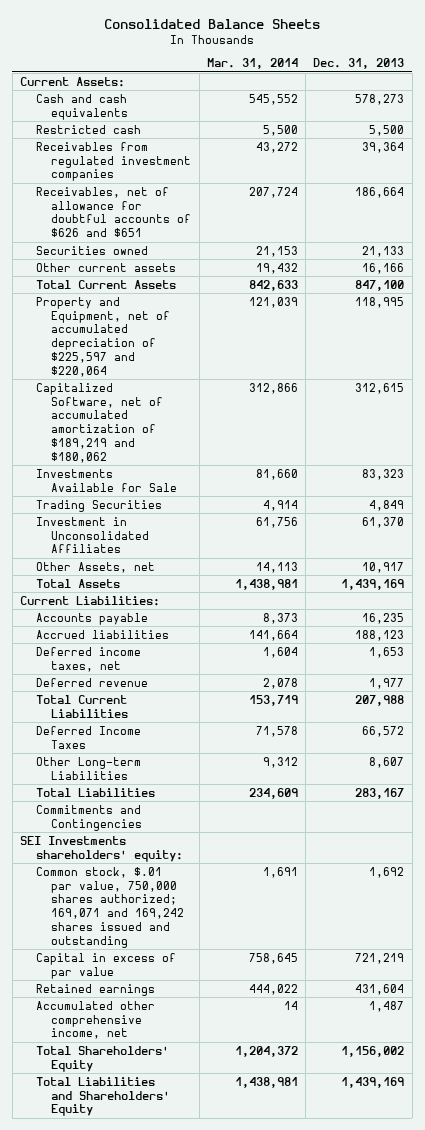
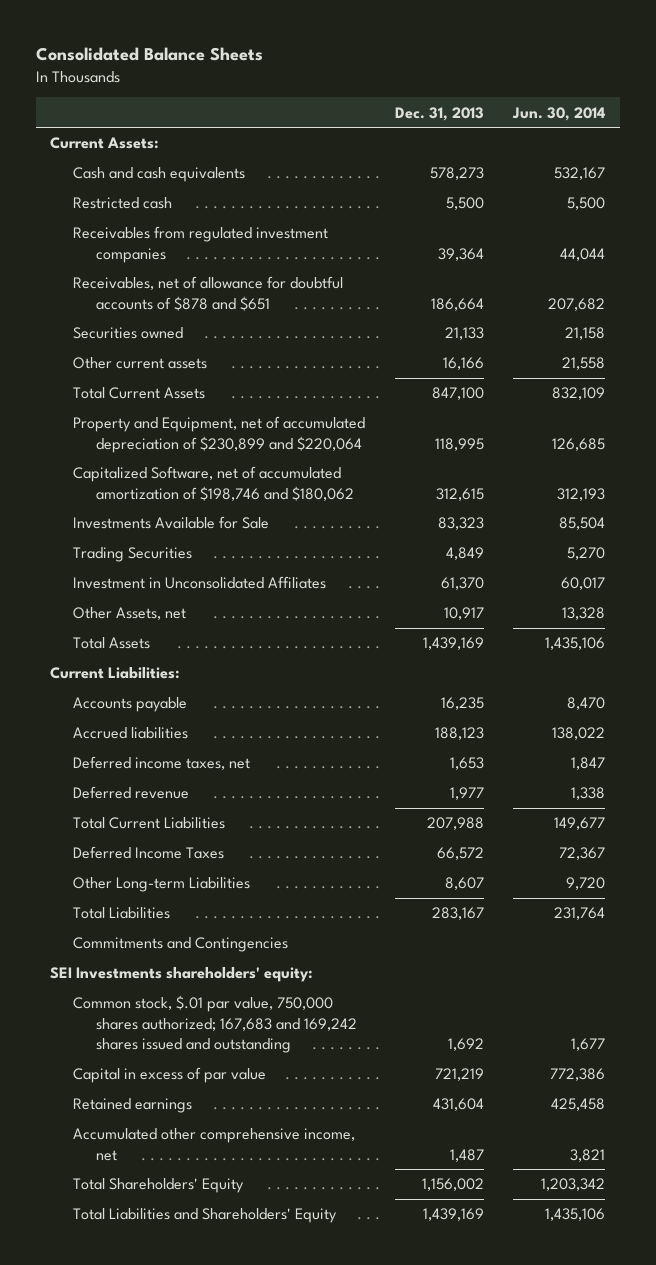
- | Mar. 31, 2014 | Dec. 31, 2013
+ | Dec. 31, 2013 | Jun. 30, 2014
- Receivables, net of allowance for doubtful accounts of $626 and $651 | 207,724 | 186,664
+ Receivables, net of allowance for doubtful accounts of $878 and $651 | 186,664 | 207,682
- Property and Equipment, net of accumulated depreciation of $225,597 and $220,064 | 121,039 | 118,995
- Capitalized Software, net of accumulated amortization of $189,219 and $180,062 | 312,866 | 312,615
+ Property and Equipment, net of accumulated depreciation of $230,899 and $220,064 | 118,995 | 126,685
+ Capitalized Software, net of accumulated amortization of $198,746 and $180,062 | 312,615 | 312,193
- Common stock, $.01 par value, 750,000 shares authorized; 169,071 and 169,242 shares issued and outstanding | 1,691 | 1,692
+ Common stock, $.01 par value, 750,000 shares authorized; 167,683 and 169,242 shares issued and outstanding | 1,692 | 1,677

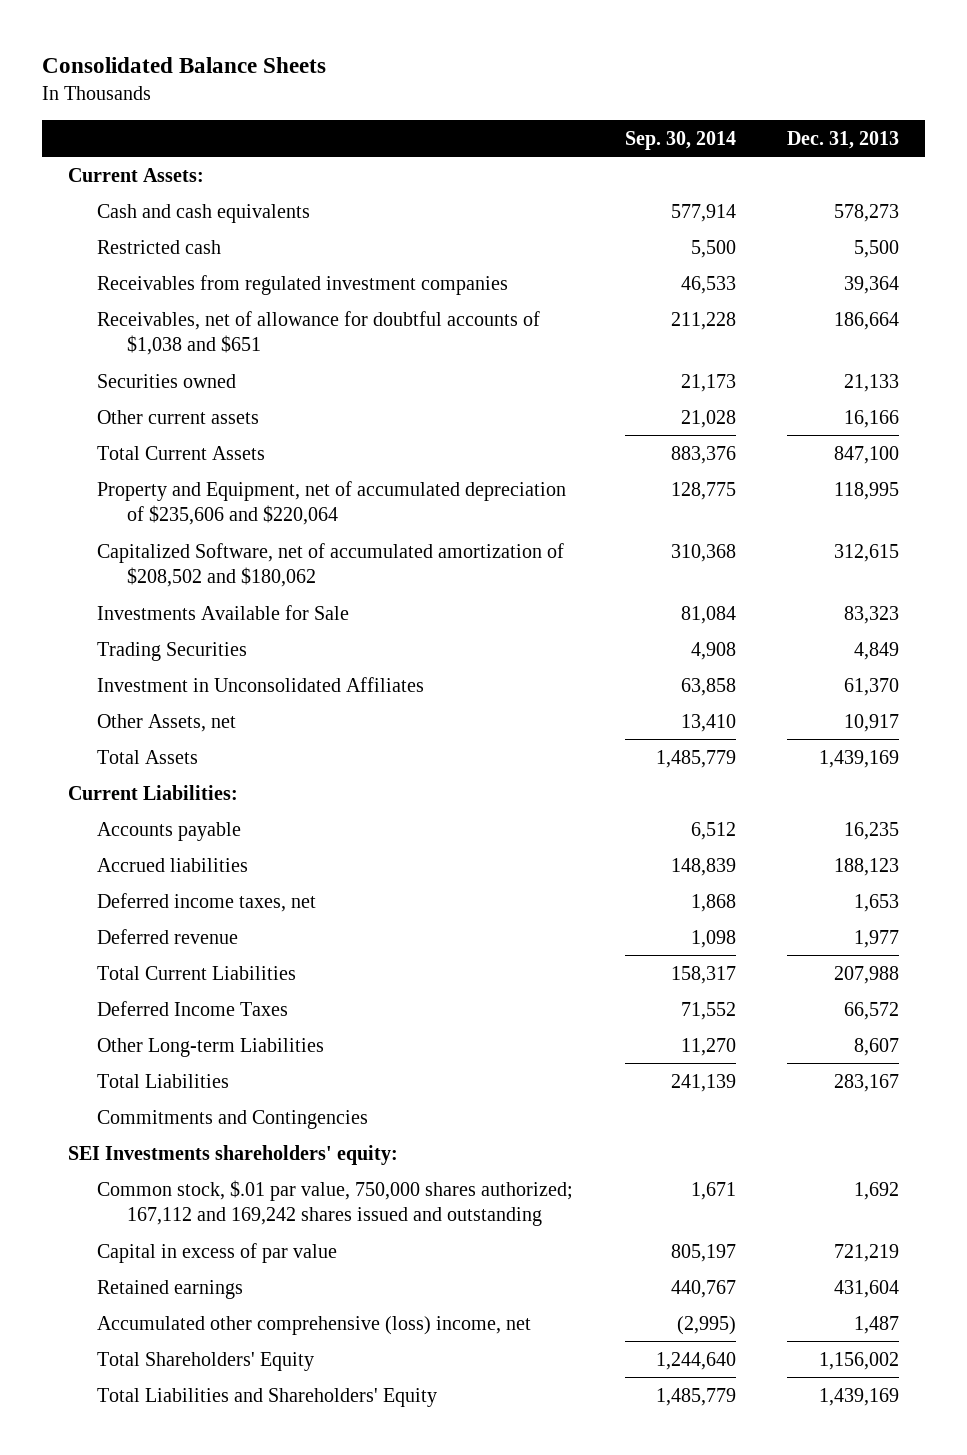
- | Dec. 31, 2013 | Jun. 30, 2014
+ | Sep. 30, 2014 | Dec. 31, 2013
- Receivables, net of allowance for doubtful accounts of $878 and $651 | 186,664 | 207,682
+ Receivables, net of allowance for doubtful accounts of $1,038 and $651 | 211,228 | 186,664
- Property and Equipment, net of accumulated depreciation of $230,899 and $220,064 | 118,995 | 126,685
- Capitalized Software, net of accumulated amortization of $198,746 and $180,062 | 312,615 | 312,193
+ Property and Equipment, net of accumulated depreciation of $235,606 and $220,064 | 128,775 | 118,995
+ Capitalized Software, net of accumulated amortization of $208,502 and $180,062 | 310,368 | 312,615
- Common stock, $.01 par value, 750,000 shares authorized; 167,683 and 169,242 shares issued and outstanding | 1,692 | 1,677
+ Common stock, $.01 par value, 750,000 shares authorized; 167,112 and 169,242 shares issued and outstanding | 1,671 | 1,692
- Accumulated other comprehensive income, net | 1,487 | 3,821
+ Accumulated other comprehensive (loss) income, net | (2,995) | 1,487

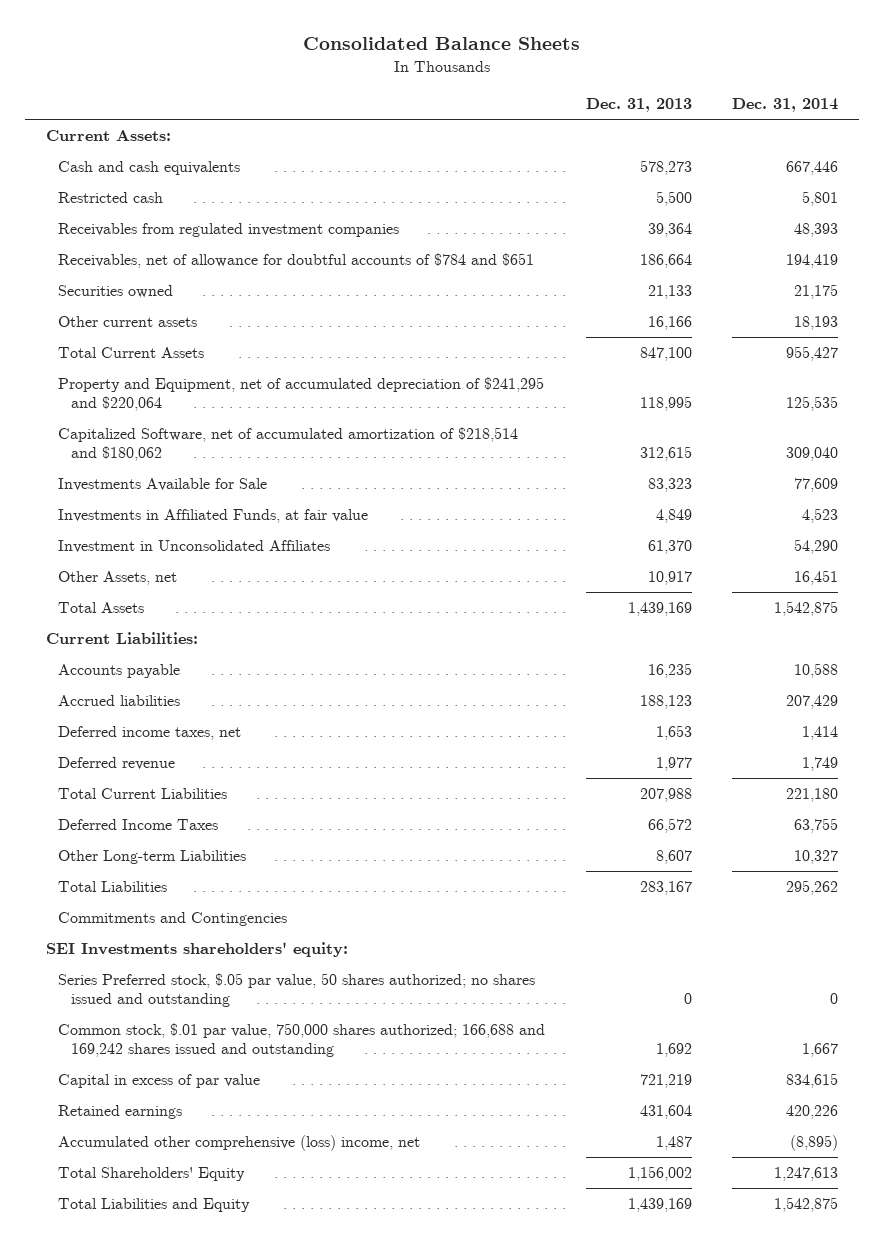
- | Sep. 30, 2014 | Dec. 31, 2013
+ | Dec. 31, 2013 | Dec. 31, 2014
- Receivables, net of allowance for doubtful accounts of $1,038 and $651 | 211,228 | 186,664
+ Receivables, net of allowance for doubtful accounts of $784 and $651 | 186,664 | 194,419
- Property and Equipment, net of accumulated depreciation of $235,606 and $220,064 | 128,775 | 118,995
- Capitalized Software, net of accumulated amortization of $208,502 and $180,062 | 310,368 | 312,615
+ Property and Equipment, net of accumulated depreciation of $241,295 and $220,064 | 118,995 | 125,535
+ Capitalized Software, net of accumulated amortization of $218,514 and $180,062 | 312,615 | 309,040
- Trading Securities | 4,908 | 4,849
+ Investments in Affiliated Funds, at fair value | 4,849 | 4,523
- Common stock, $.01 par value, 750,000 shares authorized; 167,112 and 169,242 shares issued and outstanding | 1,671 | 1,692
+ Series Preferred stock, $.05 par value, 50 shares authorized; no shares issued and outstanding | 0 | 0
+ Common stock, $.01 par value, 750,000 shares authorized; 166,688 and 169,242 shares issued and outstanding | 1,692 | 1,667
- Total Liabilities and Shareholders' Equity | 1,485,779 | 1,439,169
+ Total Liabilities and Equity | 1,439,169 | 1,542,875

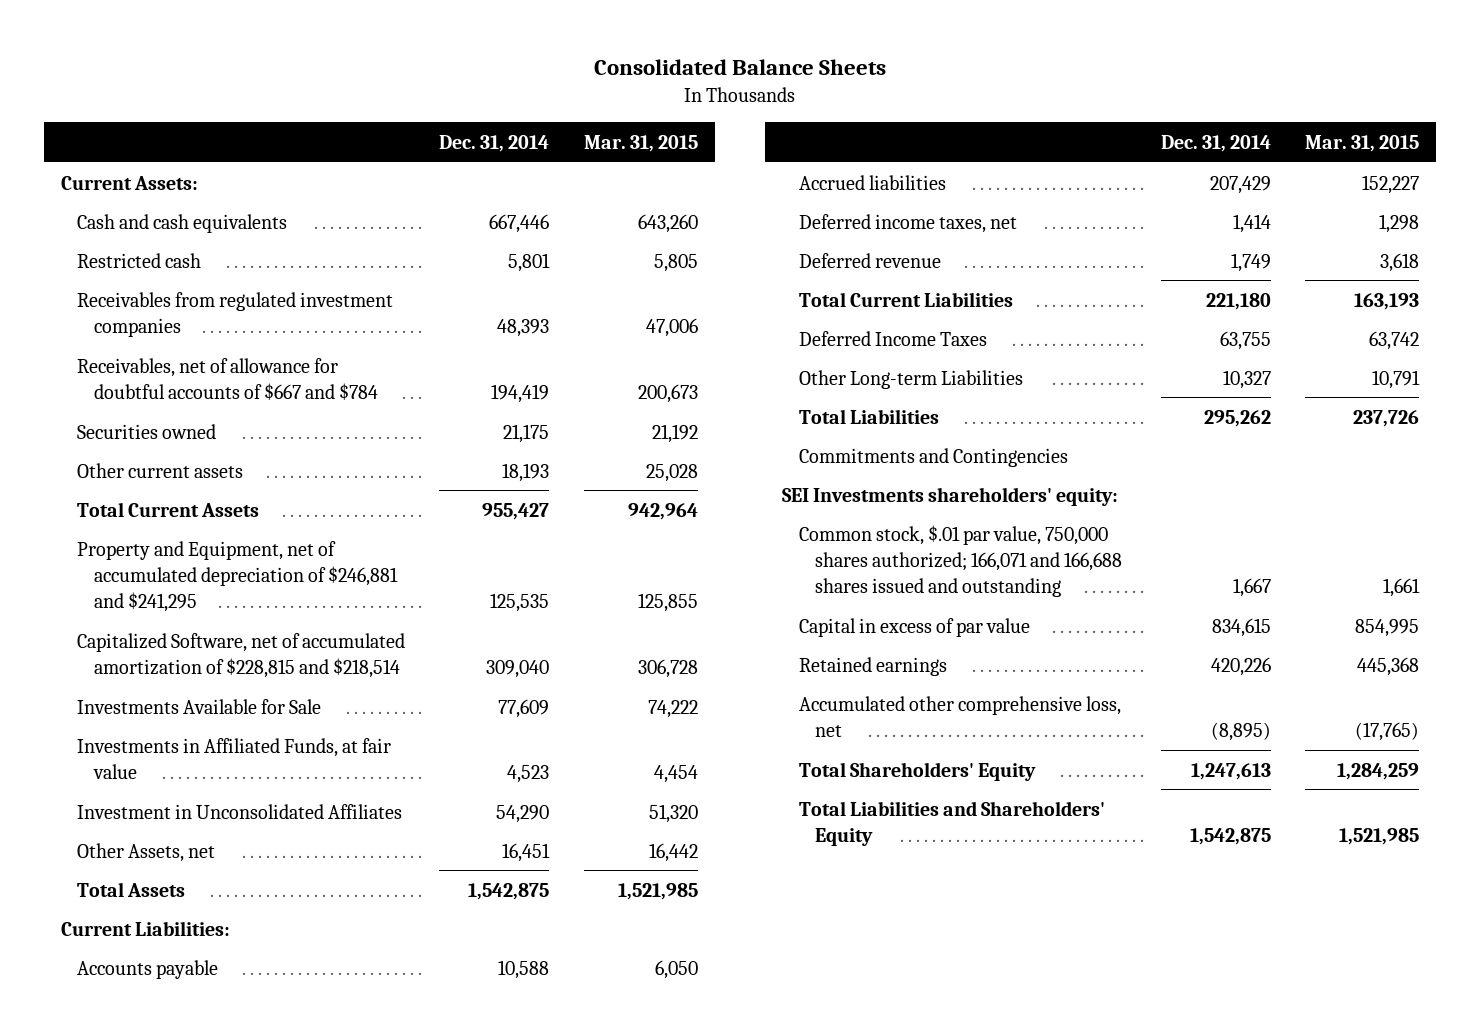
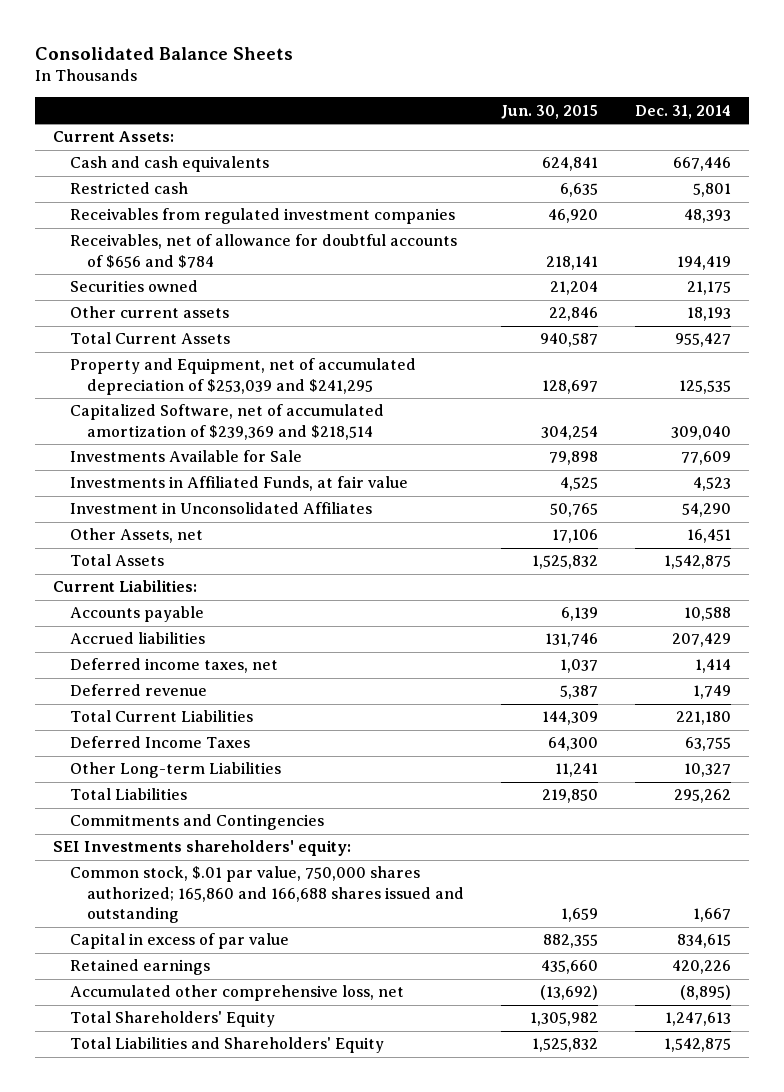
- | Dec. 31, 2014 | Mar. 31, 2015
+ | Jun. 30, 2015 | Dec. 31, 2014
- Receivables, net of allowance for doubtful accounts of $667 and $784 | 194,419 | 200,673
+ Receivables, net of allowance for doubtful accounts of $656 and $784 | 218,141 | 194,419
- Property and Equipment, net of accumulated depreciation of $246,881 and $241,295 | 125,535 | 125,855
- Capitalized Software, net of accumulated amortization of $228,815 and $218,514 | 309,040 | 306,728
+ Property and Equipment, net of accumulated depreciation of $253,039 and $241,295 | 128,697 | 125,535
+ Capitalized Software, net of accumulated amortization of $239,369 and $218,514 | 304,254 | 309,040
- Common stock, $.01 par value, 750,000 shares authorized; 166,071 and 166,688 shares issued and outstanding | 1,667 | 1,661
+ Common stock, $.01 par value, 750,000 shares authorized; 165,860 and 166,688 shares issued and outstanding | 1,659 | 1,667

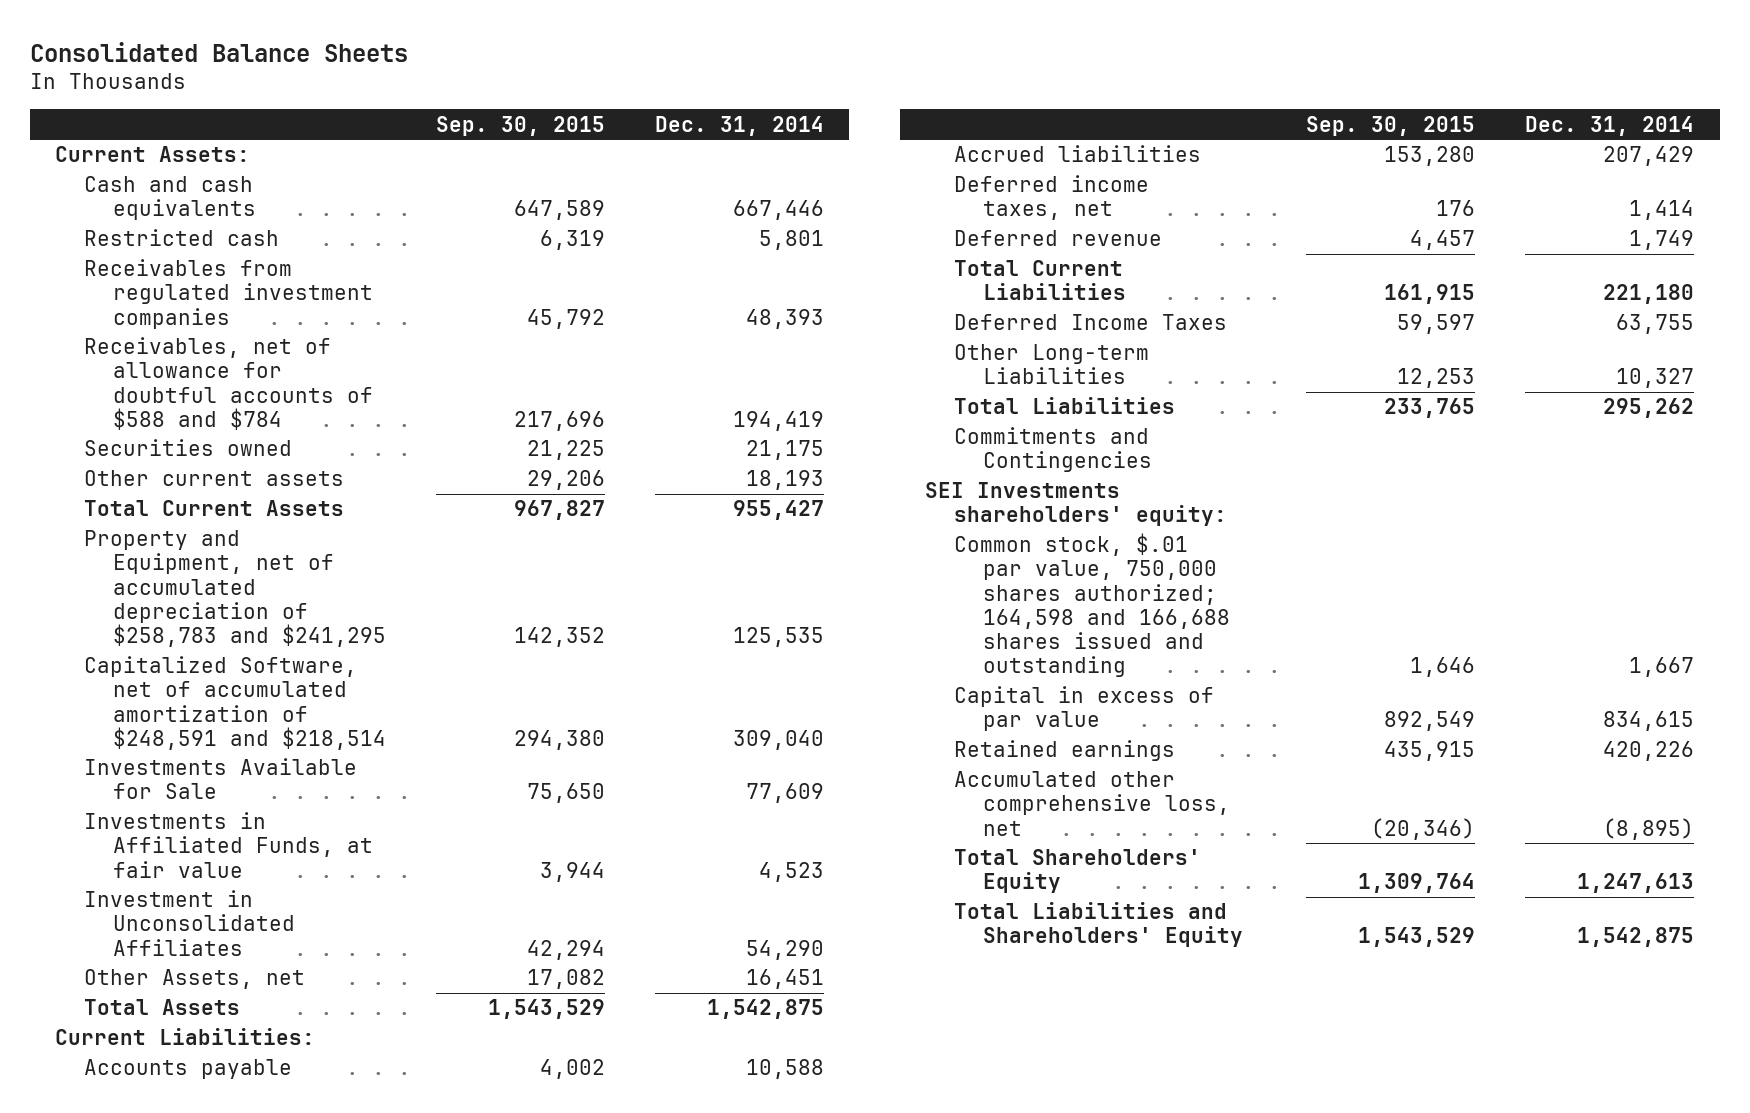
- | Jun. 30, 2015 | Dec. 31, 2014
+ | Sep. 30, 2015 | Dec. 31, 2014
- Receivables, net of allowance for doubtful accounts of $656 and $784 | 218,141 | 194,419
+ Receivables, net of allowance for doubtful accounts of $588 and $784 | 217,696 | 194,419
- Property and Equipment, net of accumulated depreciation of $253,039 and $241,295 | 128,697 | 125,535
- Capitalized Software, net of accumulated amortization of $239,369 and $218,514 | 304,254 | 309,040
+ Property and Equipment, net of accumulated depreciation of $258,783 and $241,295 | 142,352 | 125,535
+ Capitalized Software, net of accumulated amortization of $248,591 and $218,514 | 294,380 | 309,040
- Common stock, $.01 par value, 750,000 shares authorized; 165,860 and 166,688 shares issued and outstanding | 1,659 | 1,667
+ Common stock, $.01 par value, 750,000 shares authorized; 164,598 and 166,688 shares issued and outstanding | 1,646 | 1,667

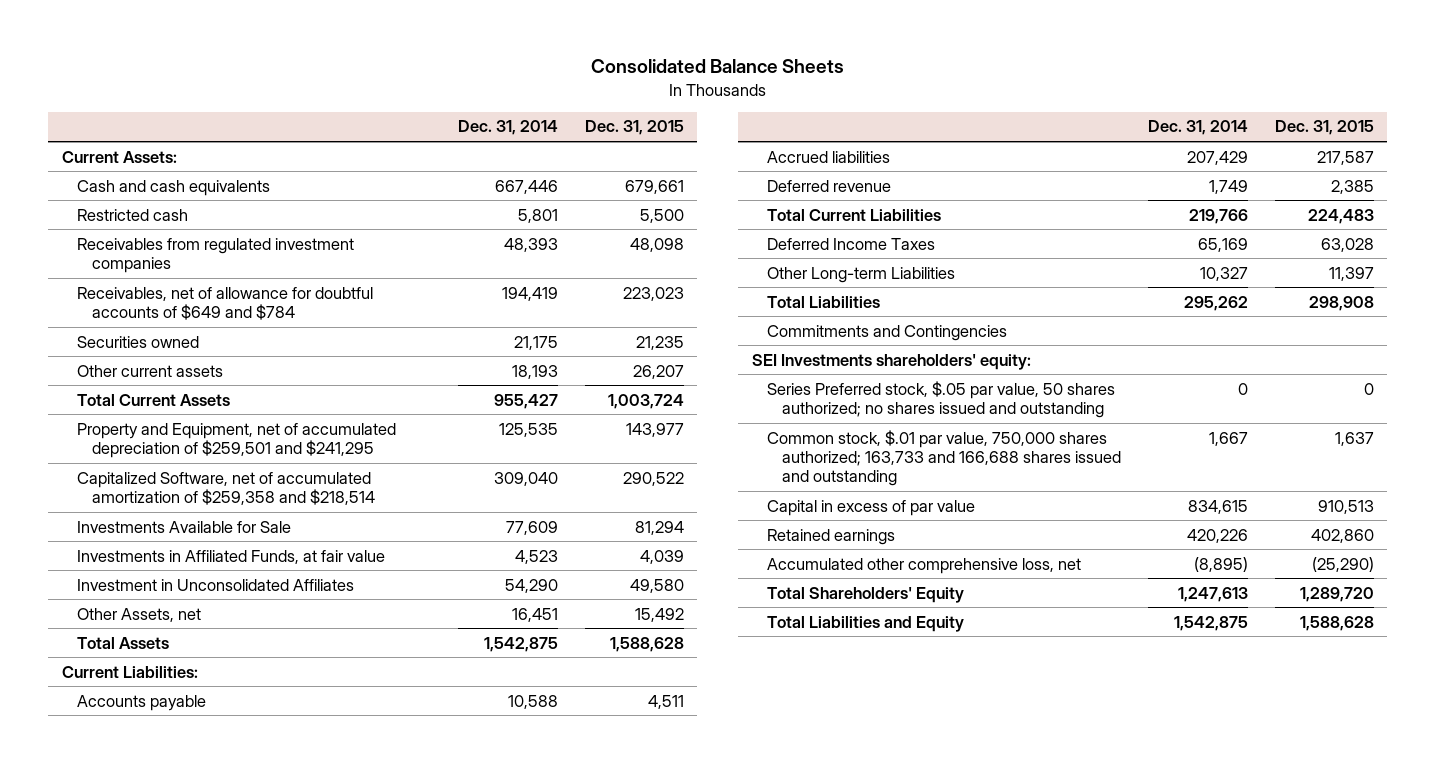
- | Sep. 30, 2015 | Dec. 31, 2014
+ | Dec. 31, 2014 | Dec. 31, 2015
- Receivables, net of allowance for doubtful accounts of $588 and $784 | 217,696 | 194,419
+ Receivables, net of allowance for doubtful accounts of $649 and $784 | 194,419 | 223,023
- Property and Equipment, net of accumulated depreciation of $258,783 and $241,295 | 142,352 | 125,535
- Capitalized Software, net of accumulated amortization of $248,591 and $218,514 | 294,380 | 309,040
+ Property and Equipment, net of accumulated depreciation of $259,501 and $241,295 | 125,535 | 143,977
+ Capitalized Software, net of accumulated amortization of $259,358 and $218,514 | 309,040 | 290,522
- Deferred income taxes, net | 176 | 1,414
- Total Current Liabilities | 161,915 | 221,180
- Deferred Income Taxes | 59,597 | 63,755
+ Total Current Liabilities | 219,766 | 224,483
+ Deferred Income Taxes | 65,169 | 63,028
- Common stock, $.01 par value, 750,000 shares authorized; 164,598 and 166,688 shares issued and outstanding | 1,646 | 1,667
+ Series Preferred stock, $.05 par value, 50 shares authorized; no shares issued and outstanding | 0 | 0
+ Common stock, $.01 par value, 750,000 shares authorized; 163,733 and 166,688 shares issued and outstanding | 1,667 | 1,637
- Total Liabilities and Shareholders' Equity | 1,543,529 | 1,542,875
+ Total Liabilities and Equity | 1,542,875 | 1,588,628

